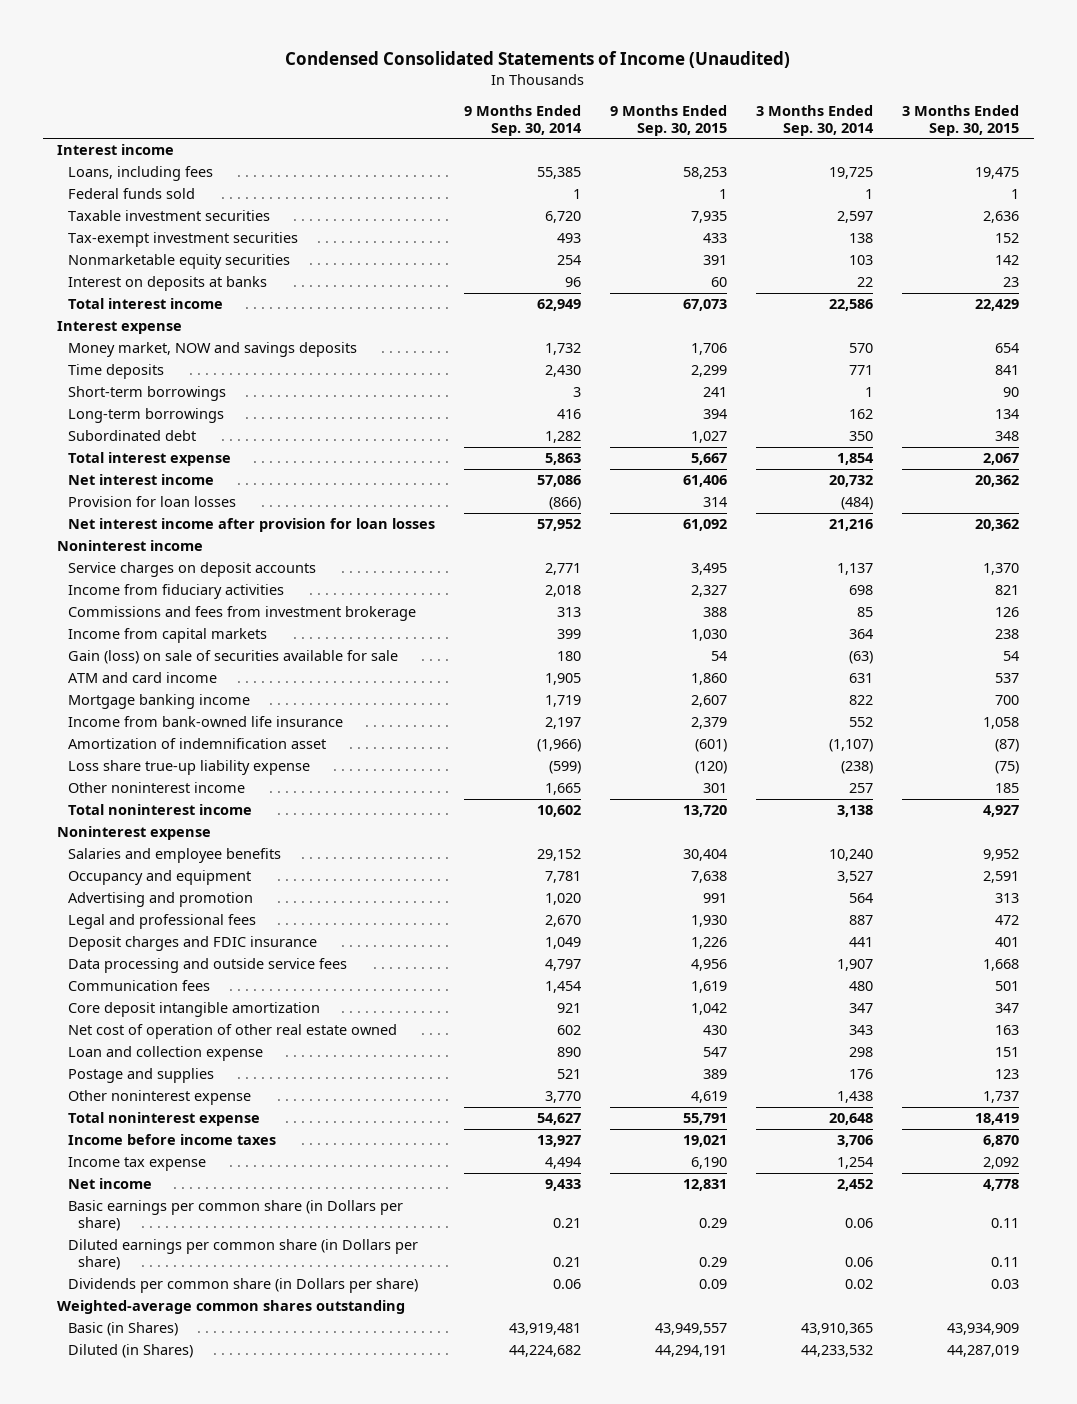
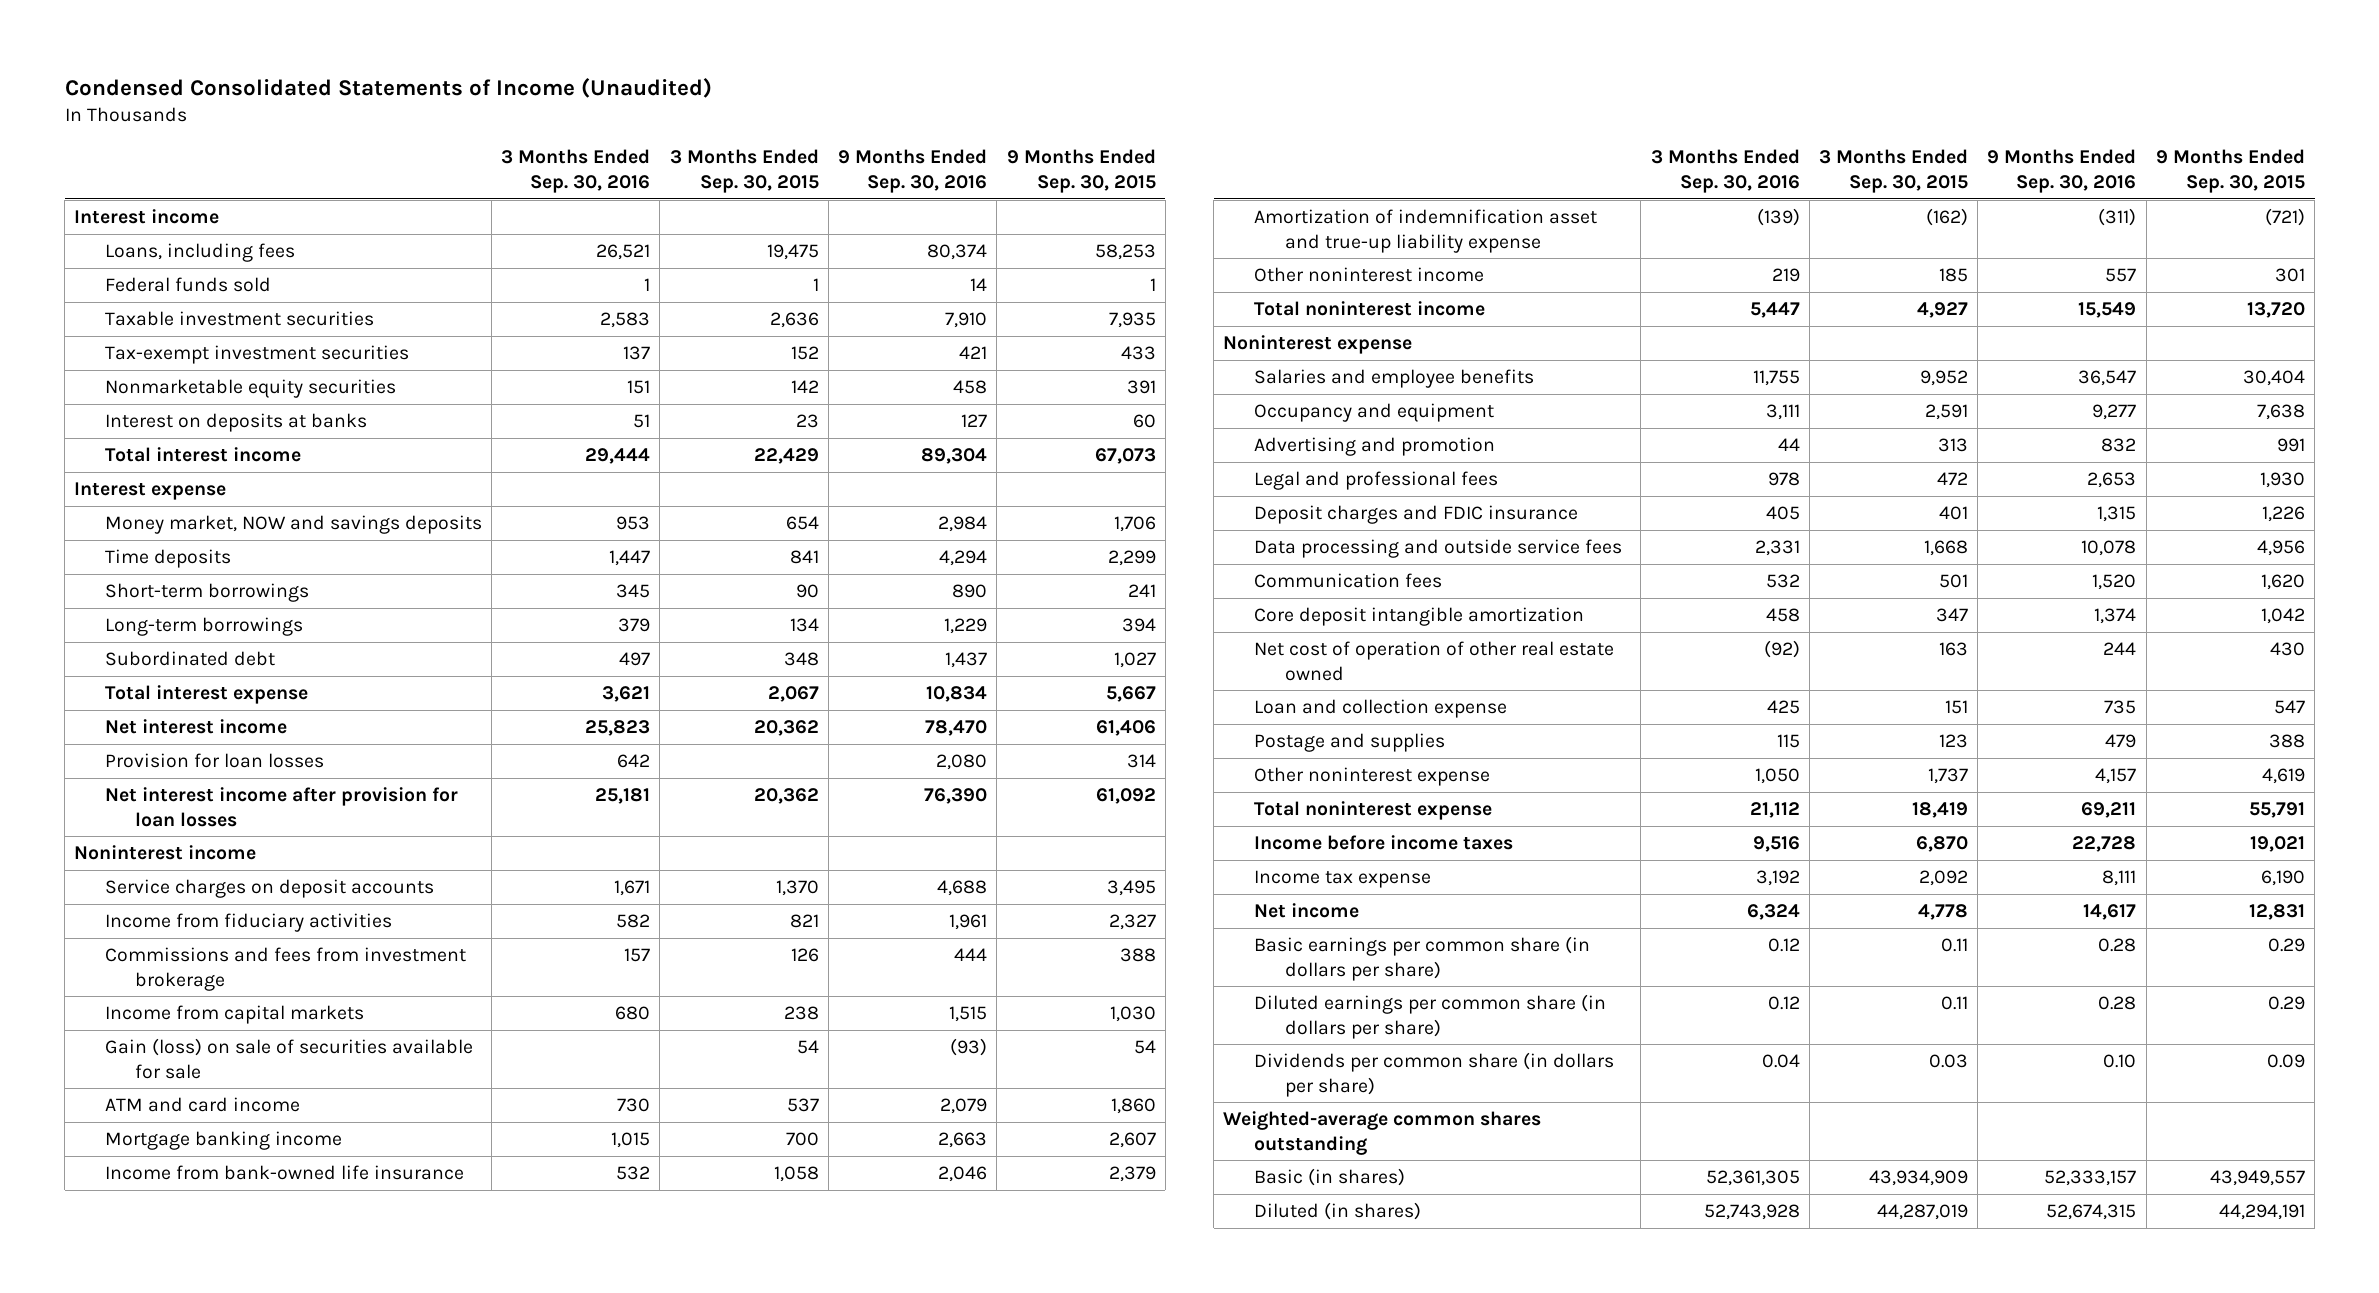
- | 9 Months Ended Sep. 30, 2014 | 9 Months Ended Sep. 30, 2015 | 3 Months Ended Sep. 30, 2014 | 3 Months Ended Sep. 30, 2015
+ | 3 Months Ended Sep. 30, 2016 | 3 Months Ended Sep. 30, 2015 | 9 Months Ended Sep. 30, 2016 | 9 Months Ended Sep. 30, 2015
- Amortization of indemnification asset | (1,966) | (601) | (1,107) | (87)
- Loss share true-up liability expense | (599) | (120) | (238) | (75)
+ Amortization of indemnification asset and true-up liability expense | (139) | (162) | (311) | (721)
- Communication fees | 1,454 | 1,619 | 480 | 501
+ Communication fees | 532 | 501 | 1,520 | 1,620
- Postage and supplies | 521 | 389 | 176 | 123
+ Postage and supplies | 115 | 123 | 479 | 388
- Basic earnings per common share (in Dollars per share) | 0.21 | 0.29 | 0.06 | 0.11
- Diluted earnings per common share (in Dollars per share) | 0.21 | 0.29 | 0.06 | 0.11
- Dividends per common share (in Dollars per share) | 0.06 | 0.09 | 0.02 | 0.03
+ Basic earnings per common share (in dollars per share) | 0.12 | 0.11 | 0.28 | 0.29
+ Diluted earnings per common share (in dollars per share) | 0.12 | 0.11 | 0.28 | 0.29
+ Dividends per common share (in dollars per share) | 0.04 | 0.03 | 0.10 | 0.09
- Basic (in Shares) | 43,919,481 | 43,949,557 | 43,910,365 | 43,934,909
- Diluted (in Shares) | 44,224,682 | 44,294,191 | 44,233,532 | 44,287,019
+ Basic (in shares) | 52,361,305 | 43,934,909 | 52,333,157 | 43,949,557
+ Diluted (in shares) | 52,743,928 | 44,287,019 | 52,674,315 | 44,294,191

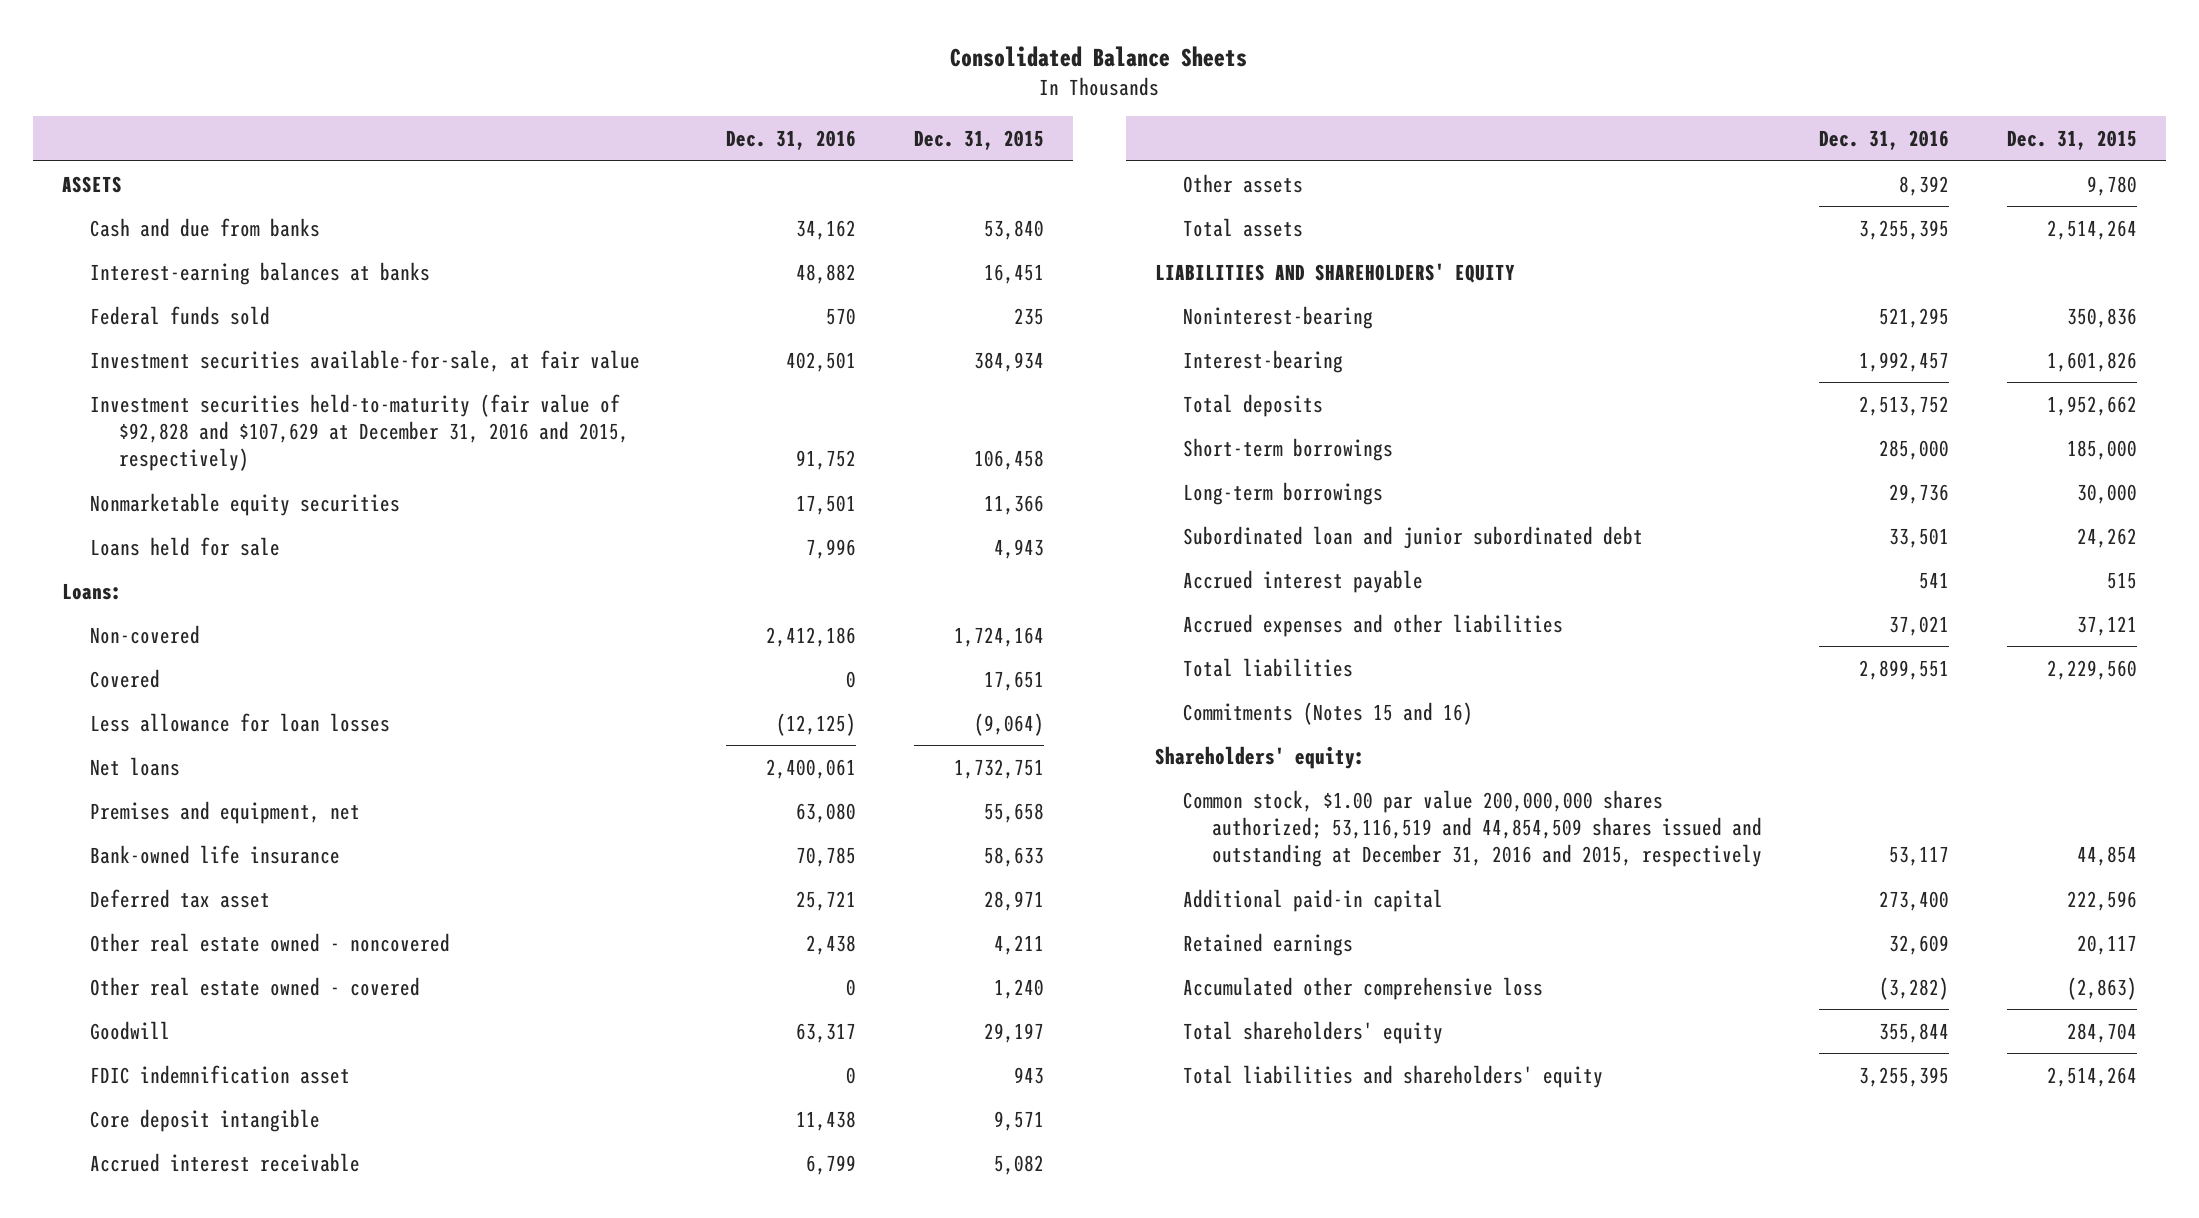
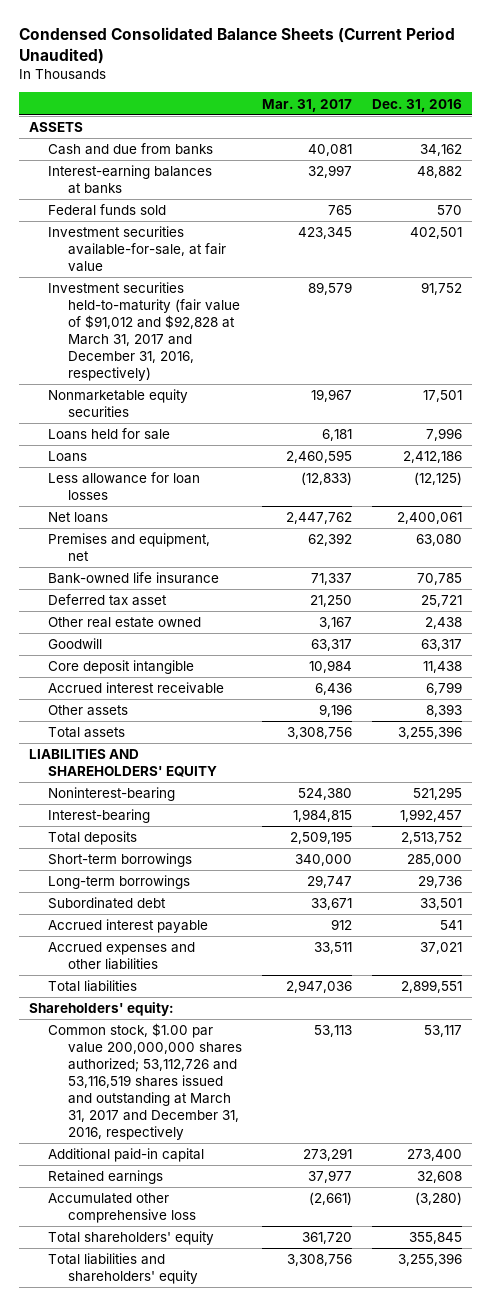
- Consolidated Balance Sheets
+ Condensed Consolidated Balance Sheets (Current Period Unaudited)
- | Dec. 31, 2016 | Dec. 31, 2015
+ | Mar. 31, 2017 | Dec. 31, 2016
- Investment securities held-to-maturity (fair value of $92,828 and $107,629 at December 31, 2016 and 2015, respectively) | 91,752 | 106,458
+ Investment securities held-to-maturity (fair value of $91,012 and $92,828 at March 31, 2017 and December 31, 2016, respectively) | 89,579 | 91,752
- Loans:
- Non-covered | 2,412,186 | 1,724,164
- Covered | 0 | 17,651
+ Loans | 2,460,595 | 2,412,186
- Other real estate owned - noncovered | 2,438 | 4,211
- Other real estate owned - covered | 0 | 1,240
+ Other real estate owned | 3,167 | 2,438
- FDIC indemnification asset | 0 | 943
- Other assets | 8,392 | 9,780
- Total assets | 3,255,395 | 2,514,264
+ Other assets | 9,196 | 8,393
+ Total assets | 3,308,756 | 3,255,396
- Subordinated loan and junior subordinated debt | 33,501 | 24,262
+ Subordinated debt | 33,671 | 33,501
- Commitments (Notes 15 and 16)
- Common stock, $1.00 par value 200,000,000 shares authorized; 53,116,519 and 44,854,509 shares issued and outstanding at December 31, 2016 and 2015, respectively | 53,117 | 44,854
+ Common stock, $1.00 par value 200,000,000 shares authorized; 53,112,726 and 53,116,519 shares issued and outstanding at March 31, 2017 and December 31, 2016, respectively | 53,113 | 53,117
- Retained earnings | 32,609 | 20,117
- Accumulated other comprehensive loss | (3,282) | (2,863)
- Total shareholders' equity | 355,844 | 284,704
- Total liabilities and shareholders' equity | 3,255,395 | 2,514,264
+ Retained earnings | 37,977 | 32,608
+ Accumulated other comprehensive loss | (2,661) | (3,280)
+ Total shareholders' equity | 361,720 | 355,845
+ Total liabilities and shareholders' equity | 3,308,756 | 3,255,396

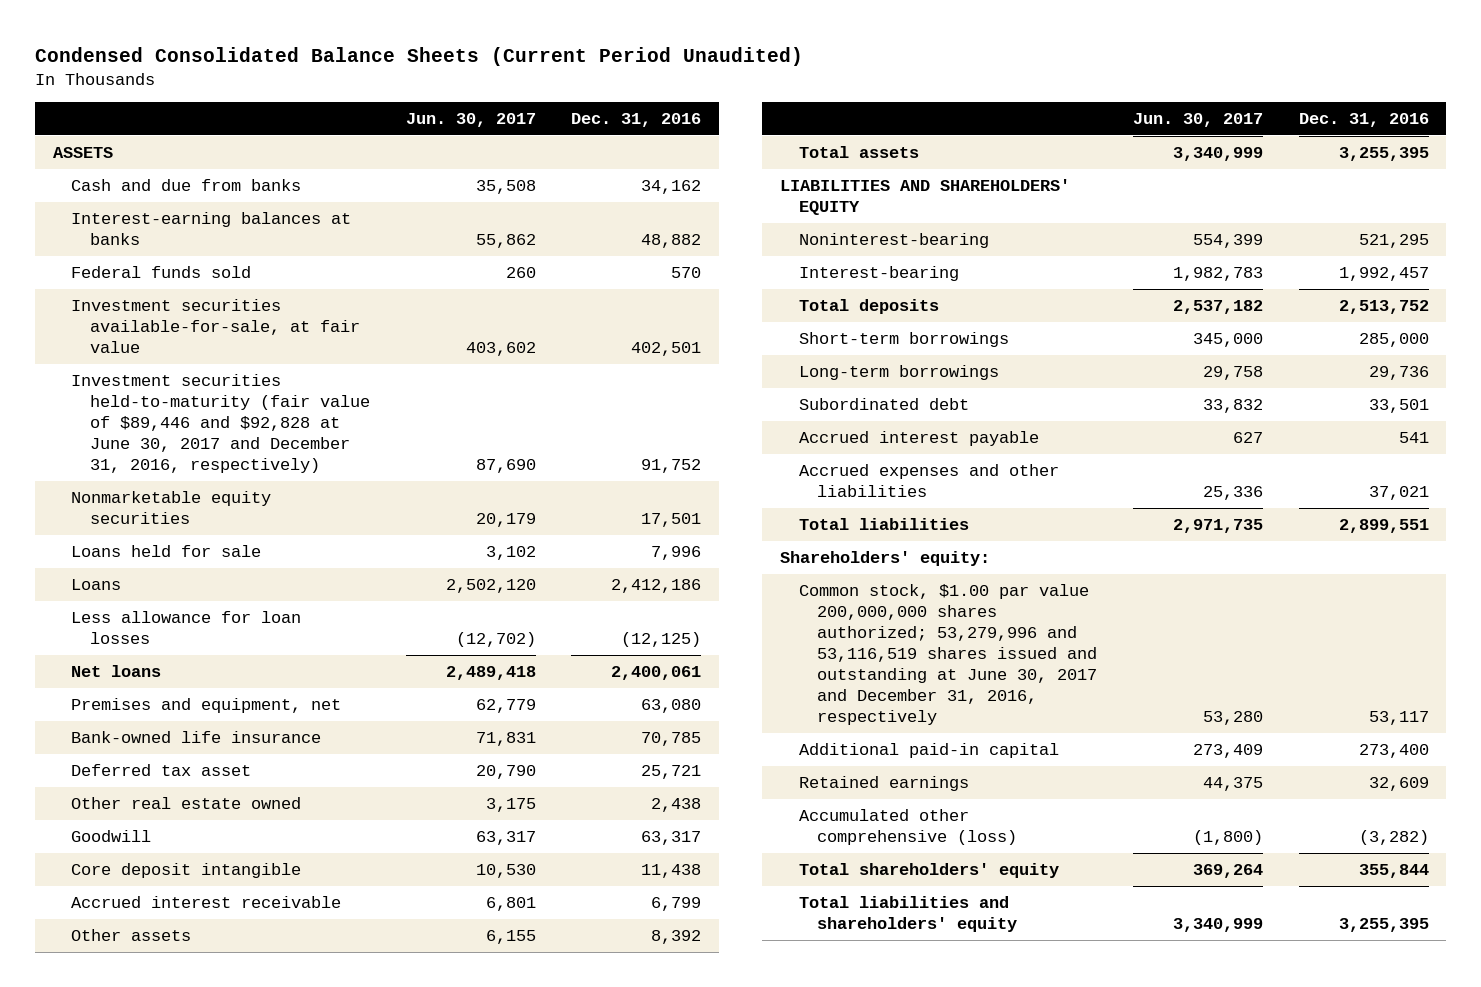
- | Mar. 31, 2017 | Dec. 31, 2016
+ | Jun. 30, 2017 | Dec. 31, 2016
- Investment securities held-to-maturity (fair value of $91,012 and $92,828 at March 31, 2017 and December 31, 2016, respectively) | 89,579 | 91,752
+ Investment securities held-to-maturity (fair value of $89,446 and $92,828 at June 30, 2017 and December 31, 2016, respectively) | 87,690 | 91,752
- Other assets | 9,196 | 8,393
- Total assets | 3,308,756 | 3,255,396
+ Other assets | 6,155 | 8,392
+ Total assets | 3,340,999 | 3,255,395
- Common stock, $1.00 par value 200,000,000 shares authorized; 53,112,726 and 53,116,519 shares issued and outstanding at March 31, 2017 and December 31, 2016, respectively | 53,113 | 53,117
+ Common stock, $1.00 par value 200,000,000 shares authorized; 53,279,996 and 53,116,519 shares issued and outstanding at June 30, 2017 and December 31, 2016, respectively | 53,280 | 53,117
- Retained earnings | 37,977 | 32,608
- Accumulated other comprehensive loss | (2,661) | (3,280)
- Total shareholders' equity | 361,720 | 355,845
- Total liabilities and shareholders' equity | 3,308,756 | 3,255,396
+ Retained earnings | 44,375 | 32,609
+ Accumulated other comprehensive (loss) | (1,800) | (3,282)
+ Total shareholders' equity | 369,264 | 355,844
+ Total liabilities and shareholders' equity | 3,340,999 | 3,255,395

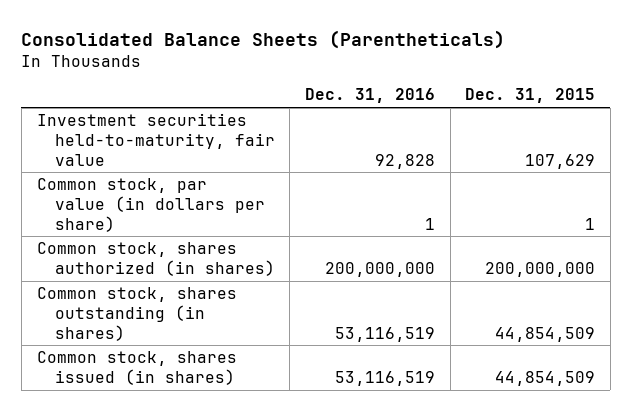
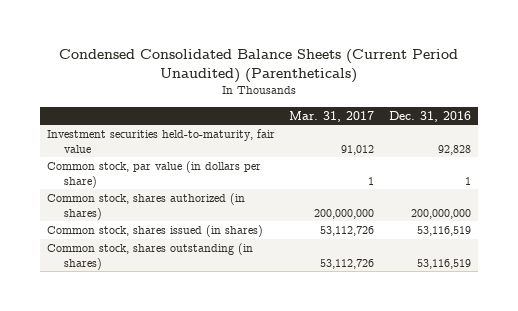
- Consolidated Balance Sheets (Parentheticals)
+ Condensed Consolidated Balance Sheets (Current Period Unaudited) (Parentheticals)
- | Dec. 31, 2016 | Dec. 31, 2015
+ | Mar. 31, 2017 | Dec. 31, 2016
moved down: Common stock, shares outstanding (in shares) | 53,112,726 | 53,116,519

